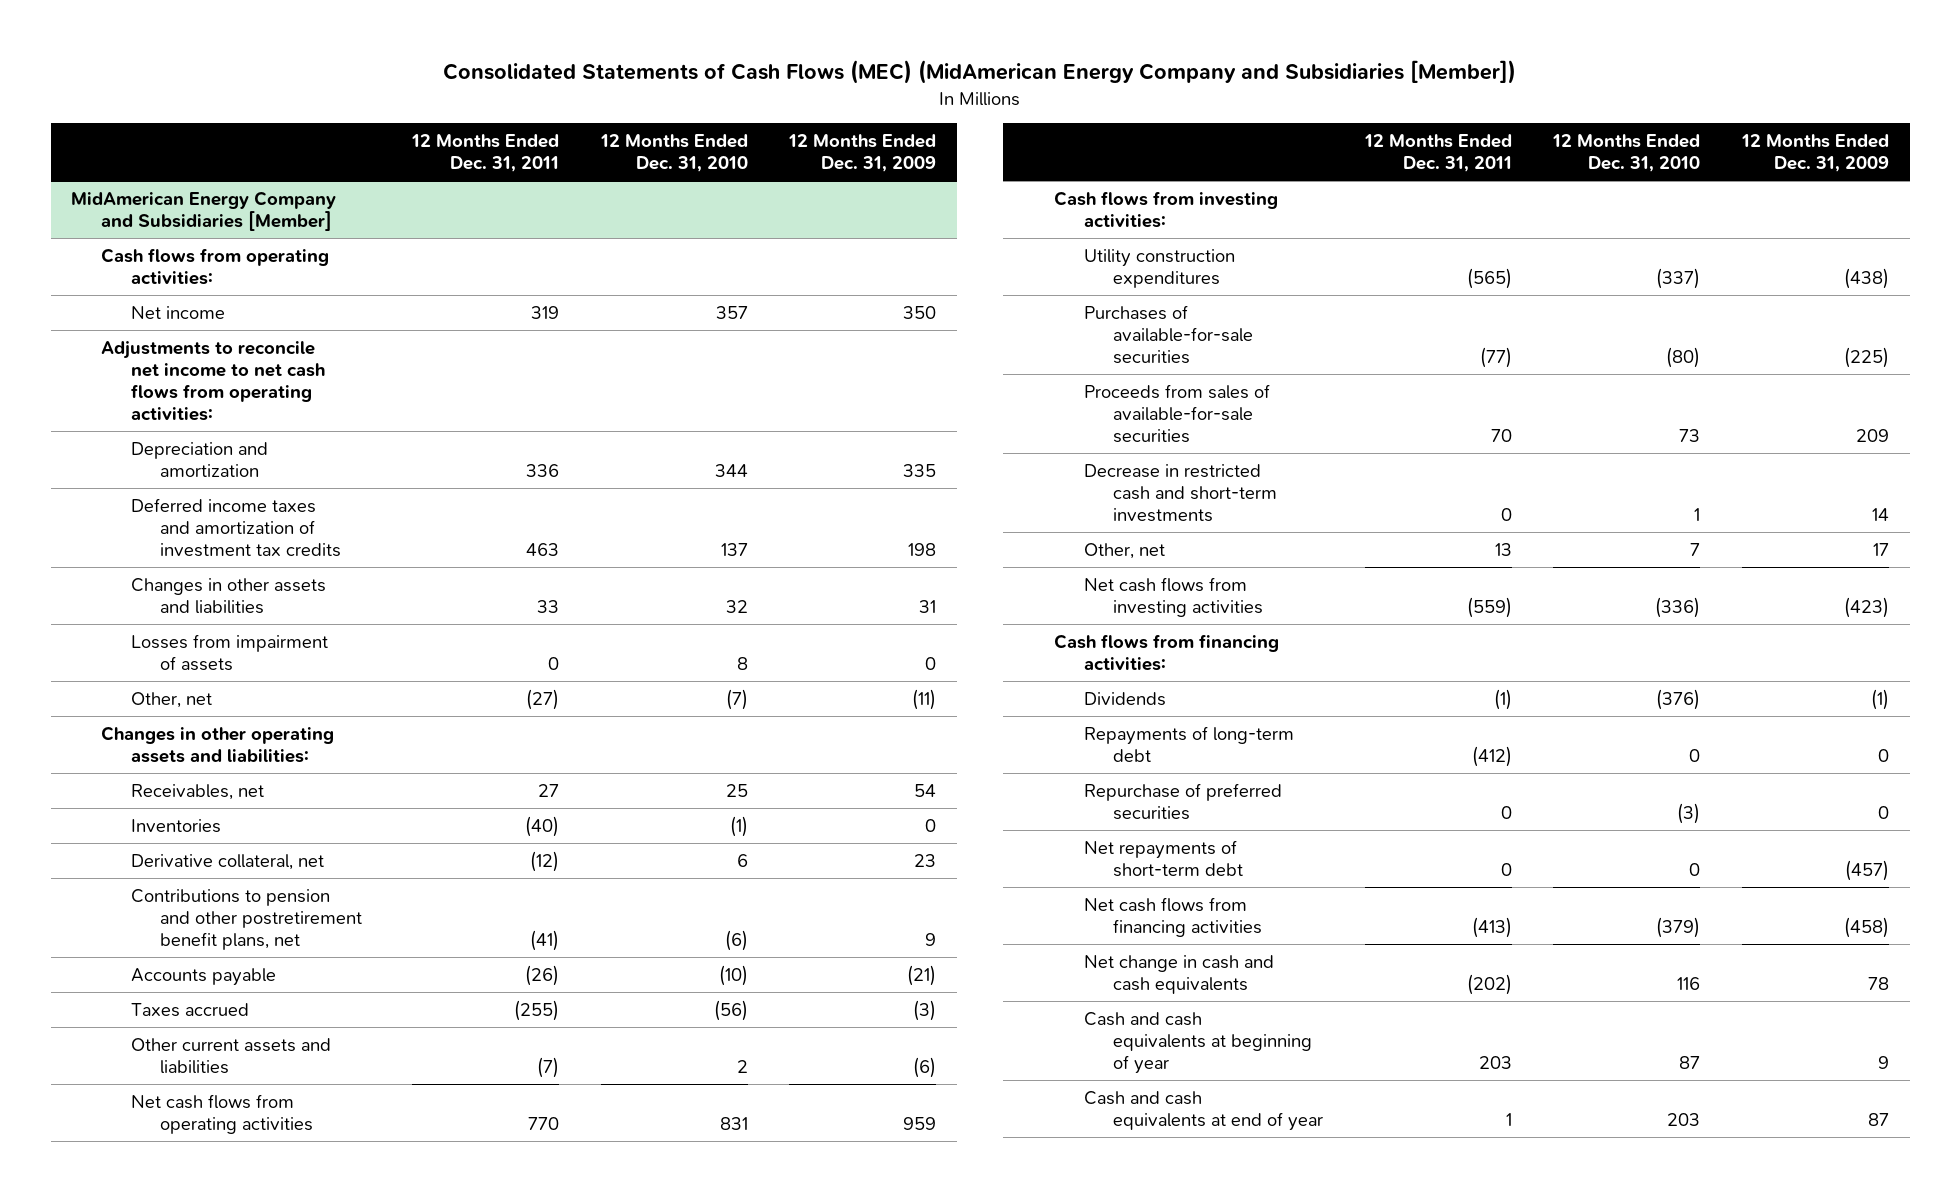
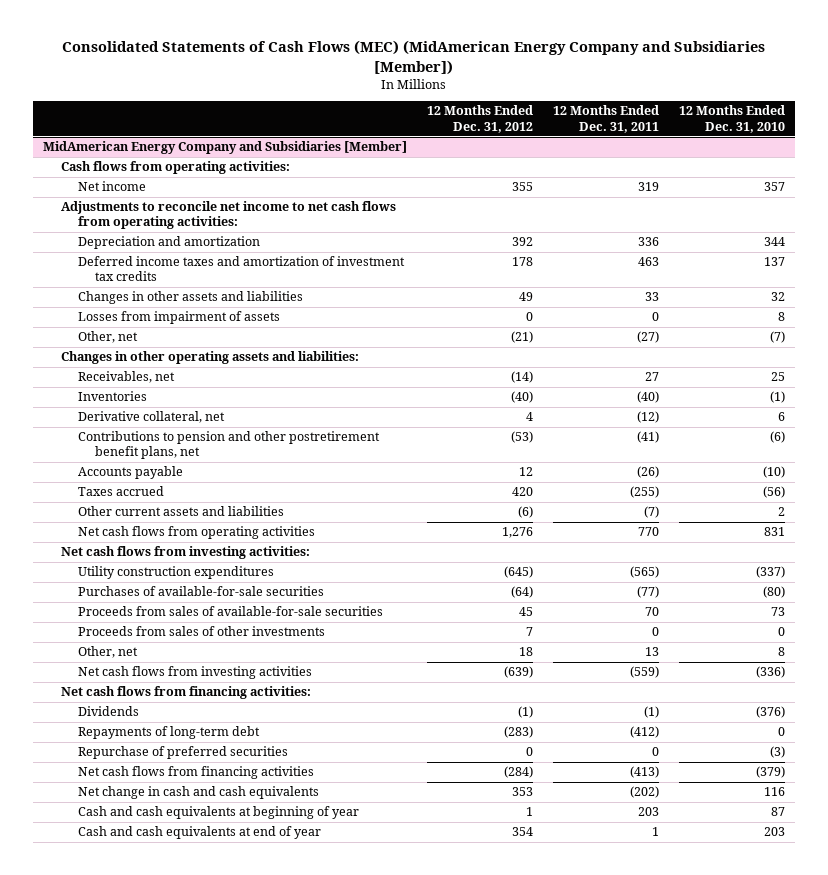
- | 12 Months Ended Dec. 31, 2011 | 12 Months Ended Dec. 31, 2010 | 12 Months Ended Dec. 31, 2009
+ | 12 Months Ended Dec. 31, 2012 | 12 Months Ended Dec. 31, 2011 | 12 Months Ended Dec. 31, 2010
@ MidAmerican Energy Company and Subsidiaries [Member]
- Cash flows from investing activities:
+ Net cash flows from investing activities:
- Decrease in restricted cash and short-term investments | 0 | 1 | 14
- Other, net | 13 | 7 | 17
+ Proceeds from sales of other investments | 7 | 0 | 0
+ Other, net | 18 | 13 | 8
- Cash flows from financing activities:
+ Net cash flows from financing activities:
- Net repayments of short-term debt | 0 | 0 | (457)

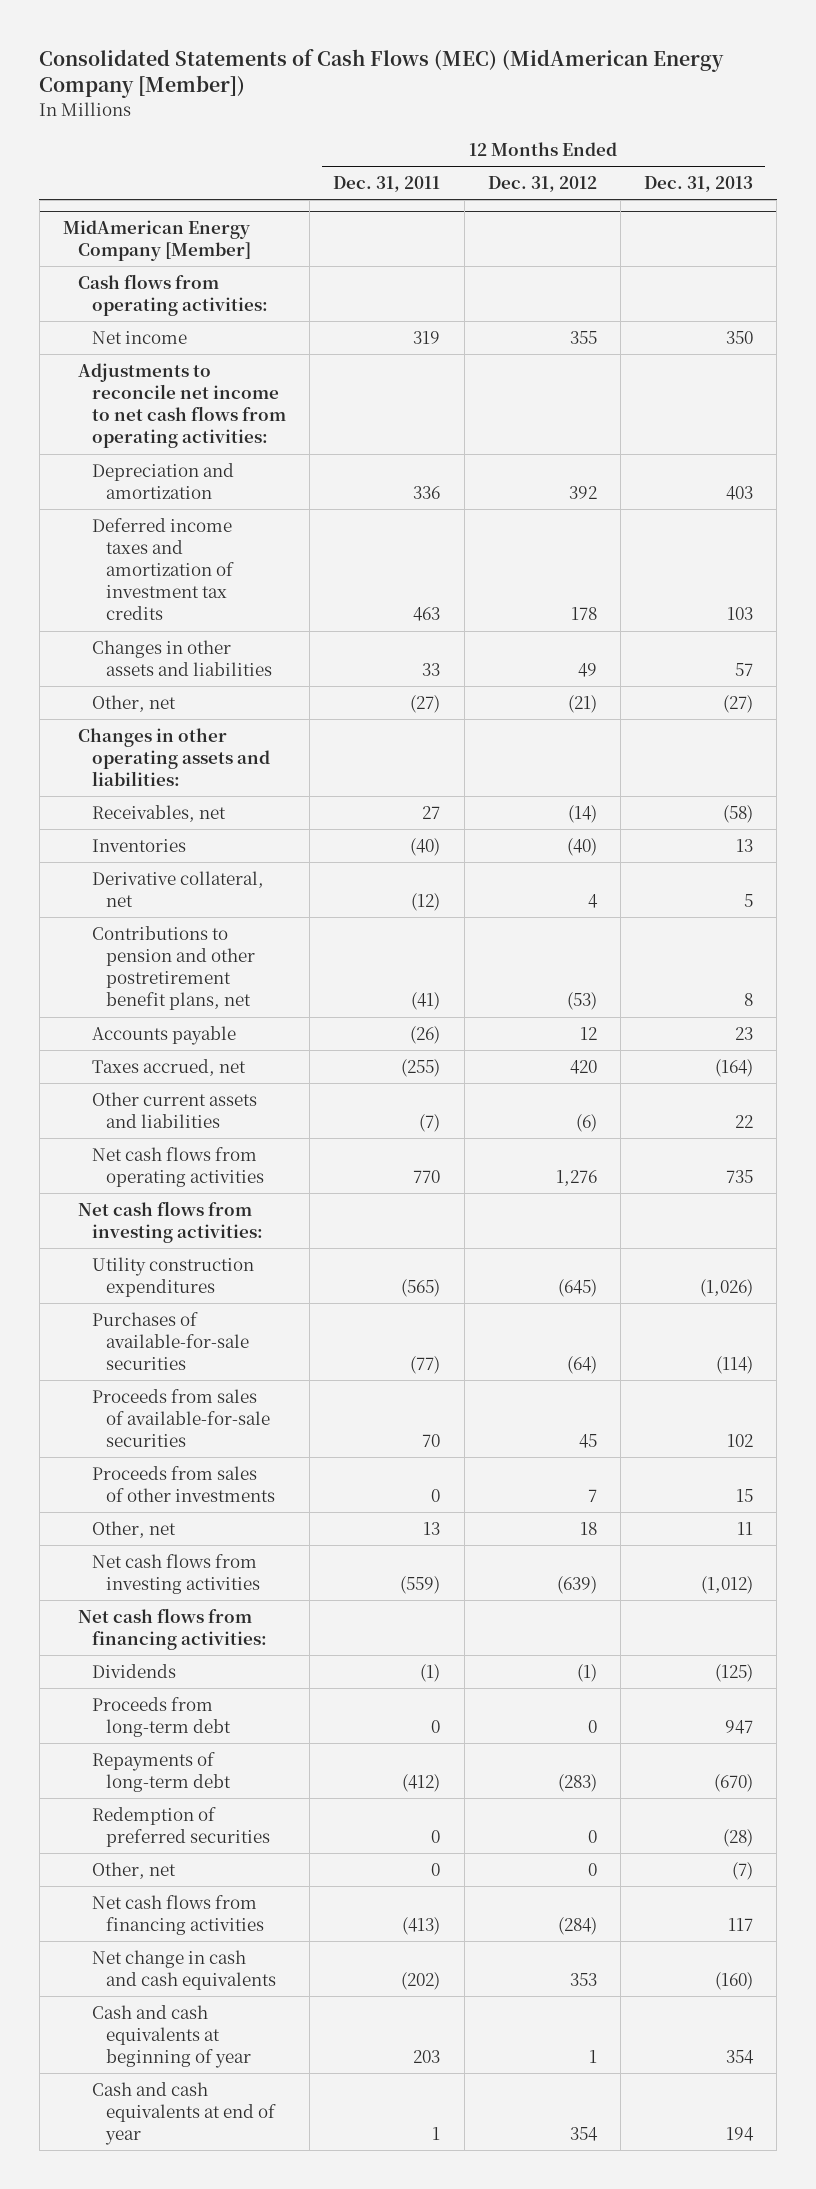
- Consolidated Statements of Cash Flows (MEC) (MidAmerican Energy Company and Subsidiaries [Member])
+ Consolidated Statements of Cash Flows (MEC) (MidAmerican Energy Company [Member])
- | 12 Months Ended Dec. 31, 2012 | 12 Months Ended Dec. 31, 2011 | 12 Months Ended Dec. 31, 2010
+ | 12 Months Ended Dec. 31, 2011 | 12 Months Ended Dec. 31, 2012 | 12 Months Ended Dec. 31, 2013
- MidAmerican Energy Company and Subsidiaries [Member]
+ MidAmerican Energy Company [Member]
- Losses from impairment of assets | 0 | 0 | 8
- Taxes accrued | 420 | (255) | (56)
+ Taxes accrued, net | (255) | 420 | (164)
+ Proceeds from long-term debt | 0 | 0 | 947
- Repurchase of preferred securities | 0 | 0 | (3)
+ Redemption of preferred securities | 0 | 0 | (28)
+ Other, net | 0 | 0 | (7)

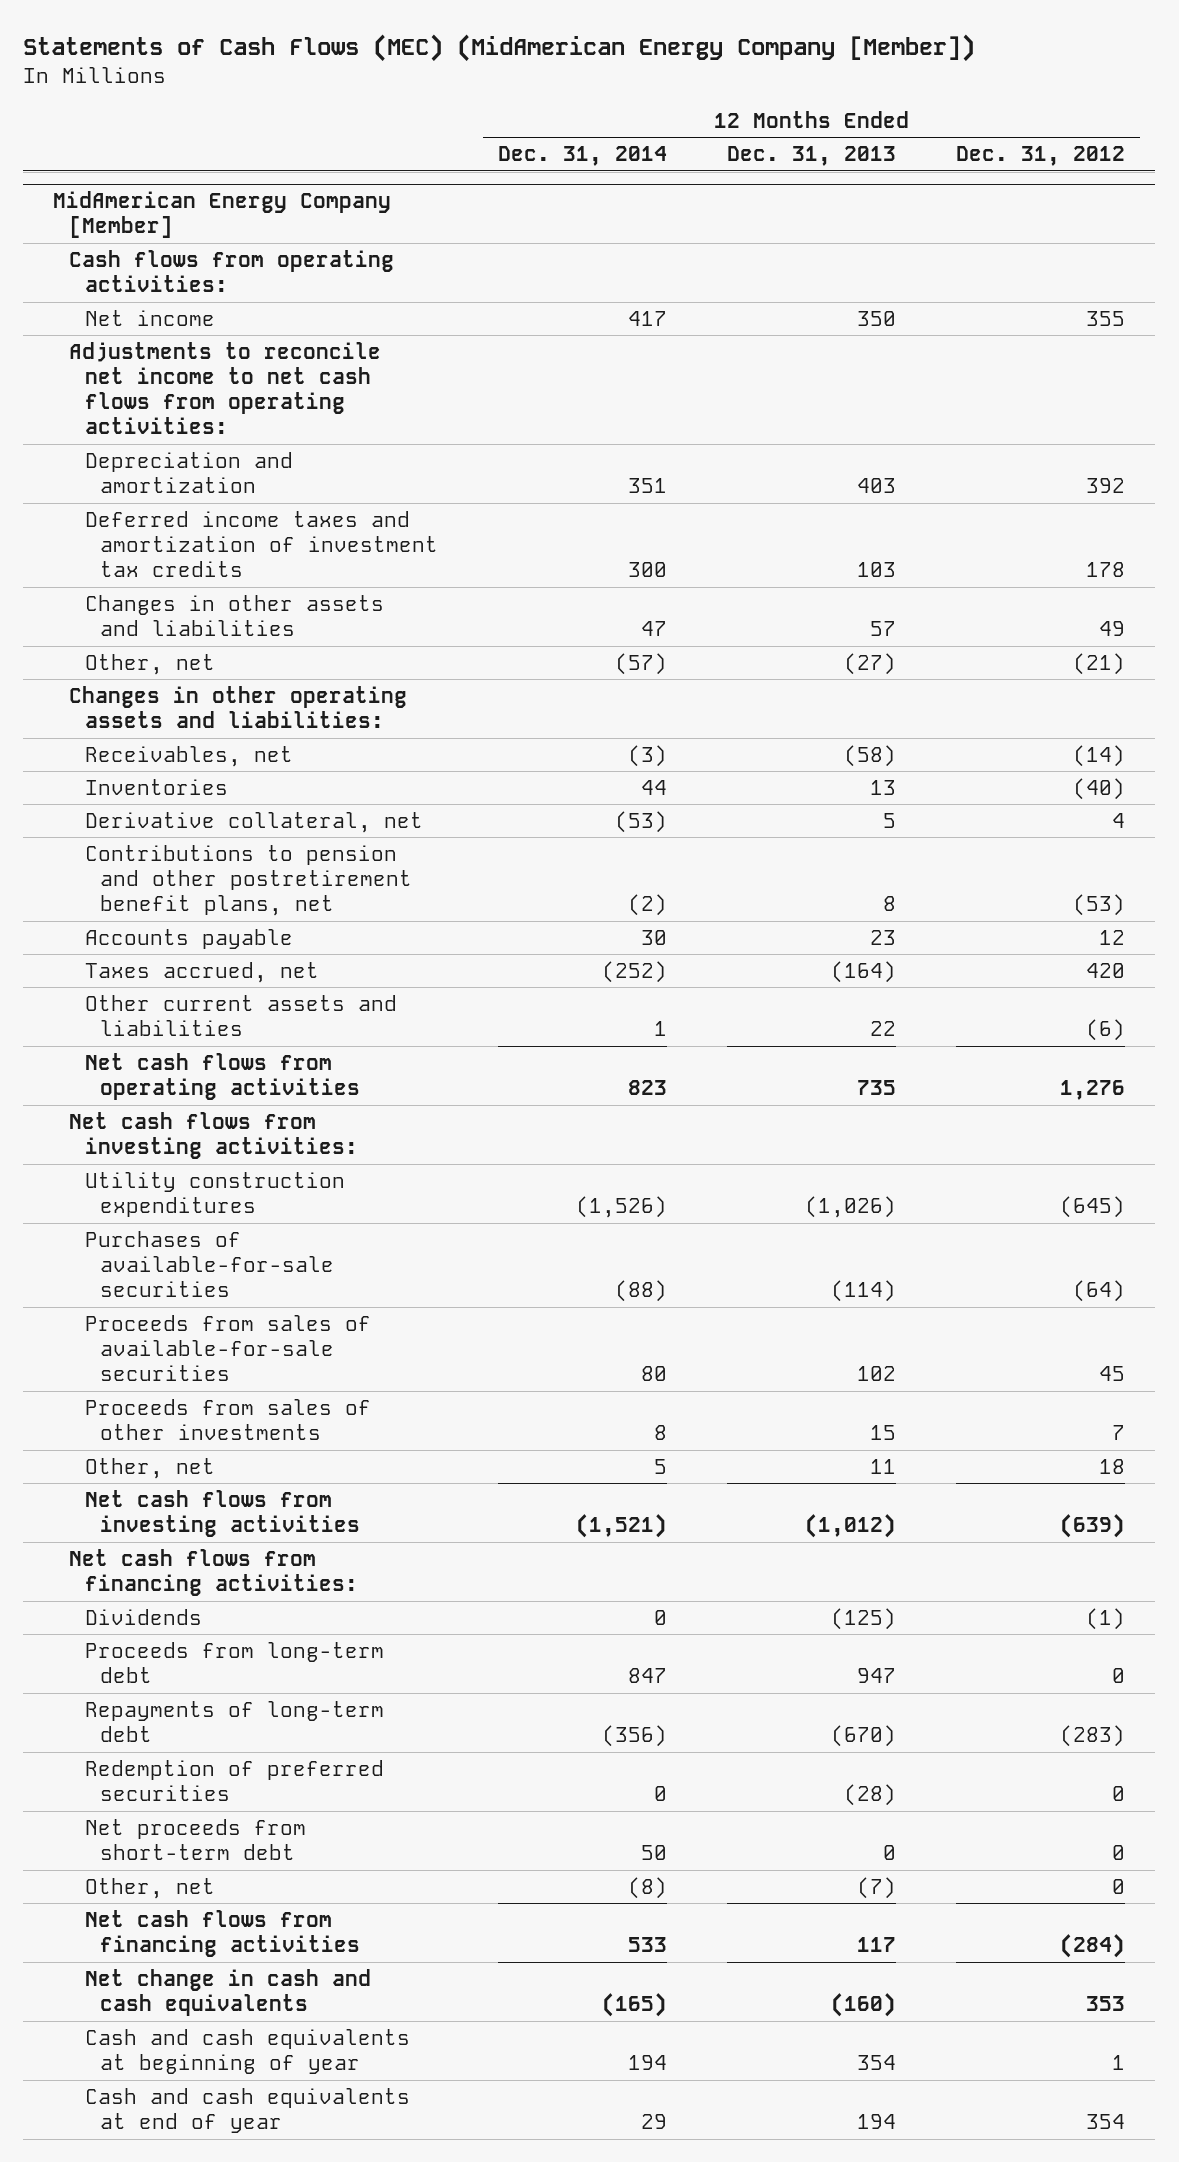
- Consolidated Statements of Cash Flows (MEC) (MidAmerican Energy Company [Member])
+ Statements of Cash Flows (MEC) (MidAmerican Energy Company [Member])
- | 12 Months Ended Dec. 31, 2011 | 12 Months Ended Dec. 31, 2012 | 12 Months Ended Dec. 31, 2013
+ | 12 Months Ended Dec. 31, 2014 | 12 Months Ended Dec. 31, 2013 | 12 Months Ended Dec. 31, 2012
@ MidAmerican Energy Company [Member]
+ Net proceeds from short-term debt | 50 | 0 | 0

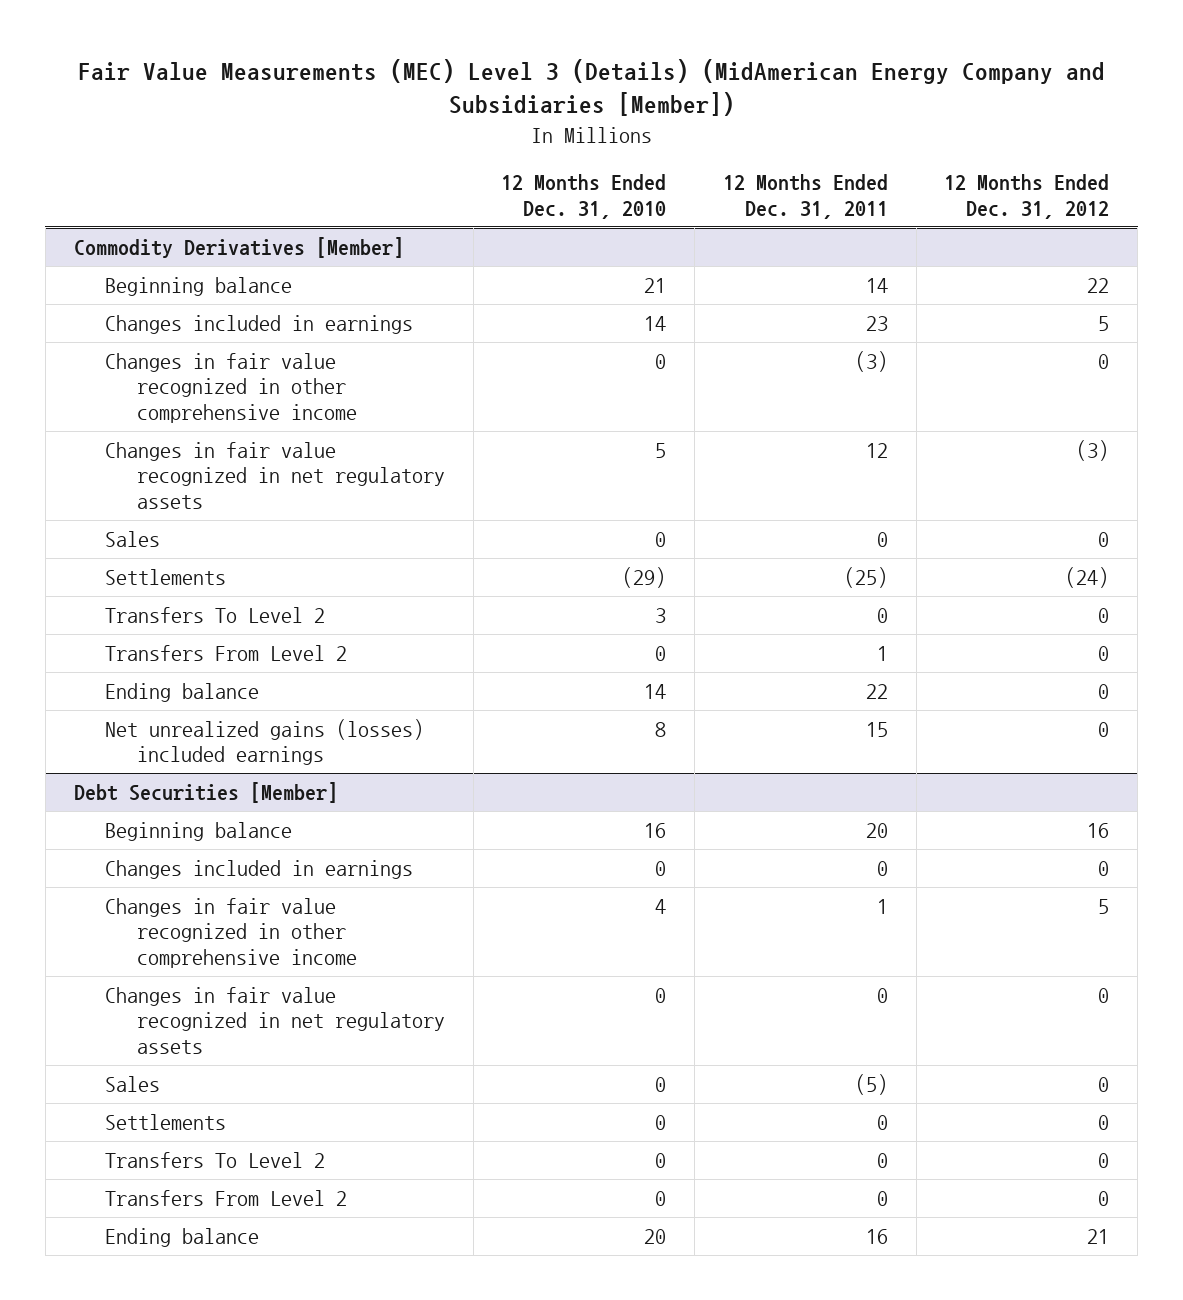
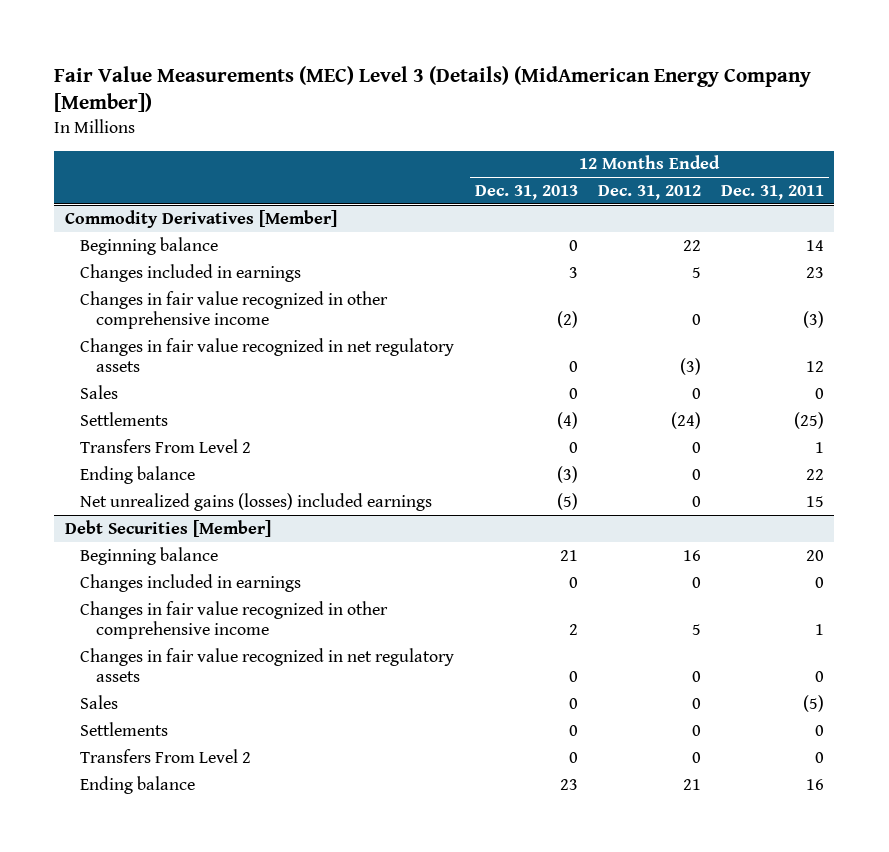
- Fair Value Measurements (MEC) Level 3 (Details) (MidAmerican Energy Company and Subsidiaries [Member])
+ Fair Value Measurements (MEC) Level 3 (Details) (MidAmerican Energy Company [Member])
- | 12 Months Ended Dec. 31, 2010 | 12 Months Ended Dec. 31, 2011 | 12 Months Ended Dec. 31, 2012
+ | 12 Months Ended Dec. 31, 2013 | 12 Months Ended Dec. 31, 2012 | 12 Months Ended Dec. 31, 2011
@ Commodity Derivatives [Member]
- Transfers To Level 2 | 3 | 0 | 0
@ Debt Securities [Member]
- Transfers To Level 2 | 0 | 0 | 0

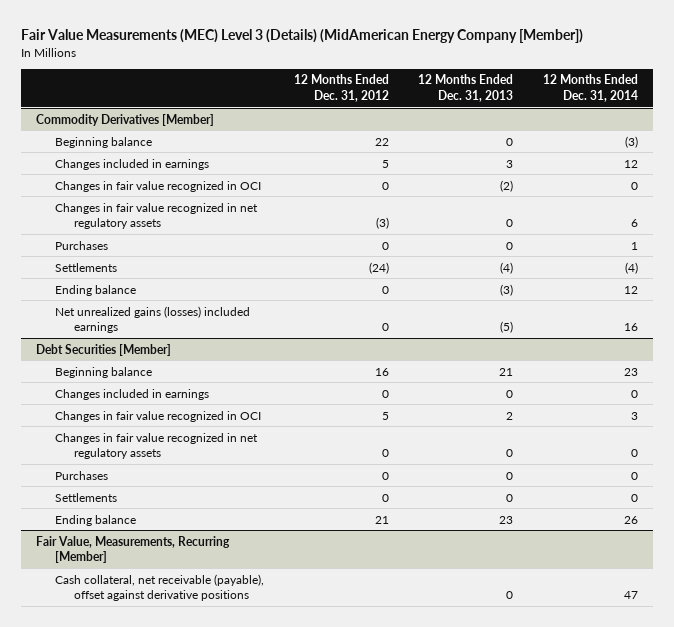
- | 12 Months Ended Dec. 31, 2013 | 12 Months Ended Dec. 31, 2012 | 12 Months Ended Dec. 31, 2011
+ | 12 Months Ended Dec. 31, 2012 | 12 Months Ended Dec. 31, 2013 | 12 Months Ended Dec. 31, 2014
@ Commodity Derivatives [Member]
- Changes in fair value recognized in other comprehensive income | (2) | 0 | (3)
+ Changes in fair value recognized in OCI | 0 | (2) | 0
- Sales | 0 | 0 | 0
+ Purchases | 0 | 0 | 1
- Transfers From Level 2 | 0 | 0 | 1
@ Debt Securities [Member]
- Changes in fair value recognized in other comprehensive income | 2 | 5 | 1
+ Changes in fair value recognized in OCI | 5 | 2 | 3
- Sales | 0 | 0 | (5)
+ Purchases | 0 | 0 | 0
- Transfers From Level 2 | 0 | 0 | 0
+ Fair Value, Measurements, Recurring [Member]
+ Cash collateral, net receivable (payable), offset against derivative positions | | 0 | 47

